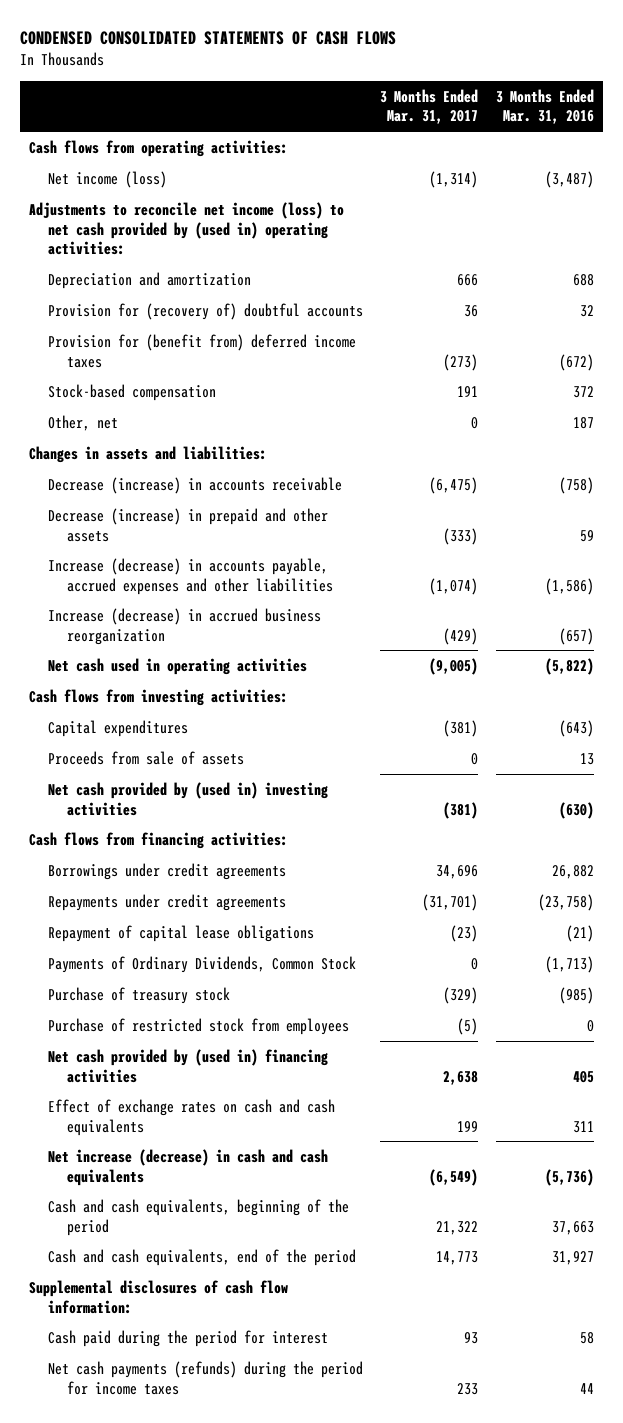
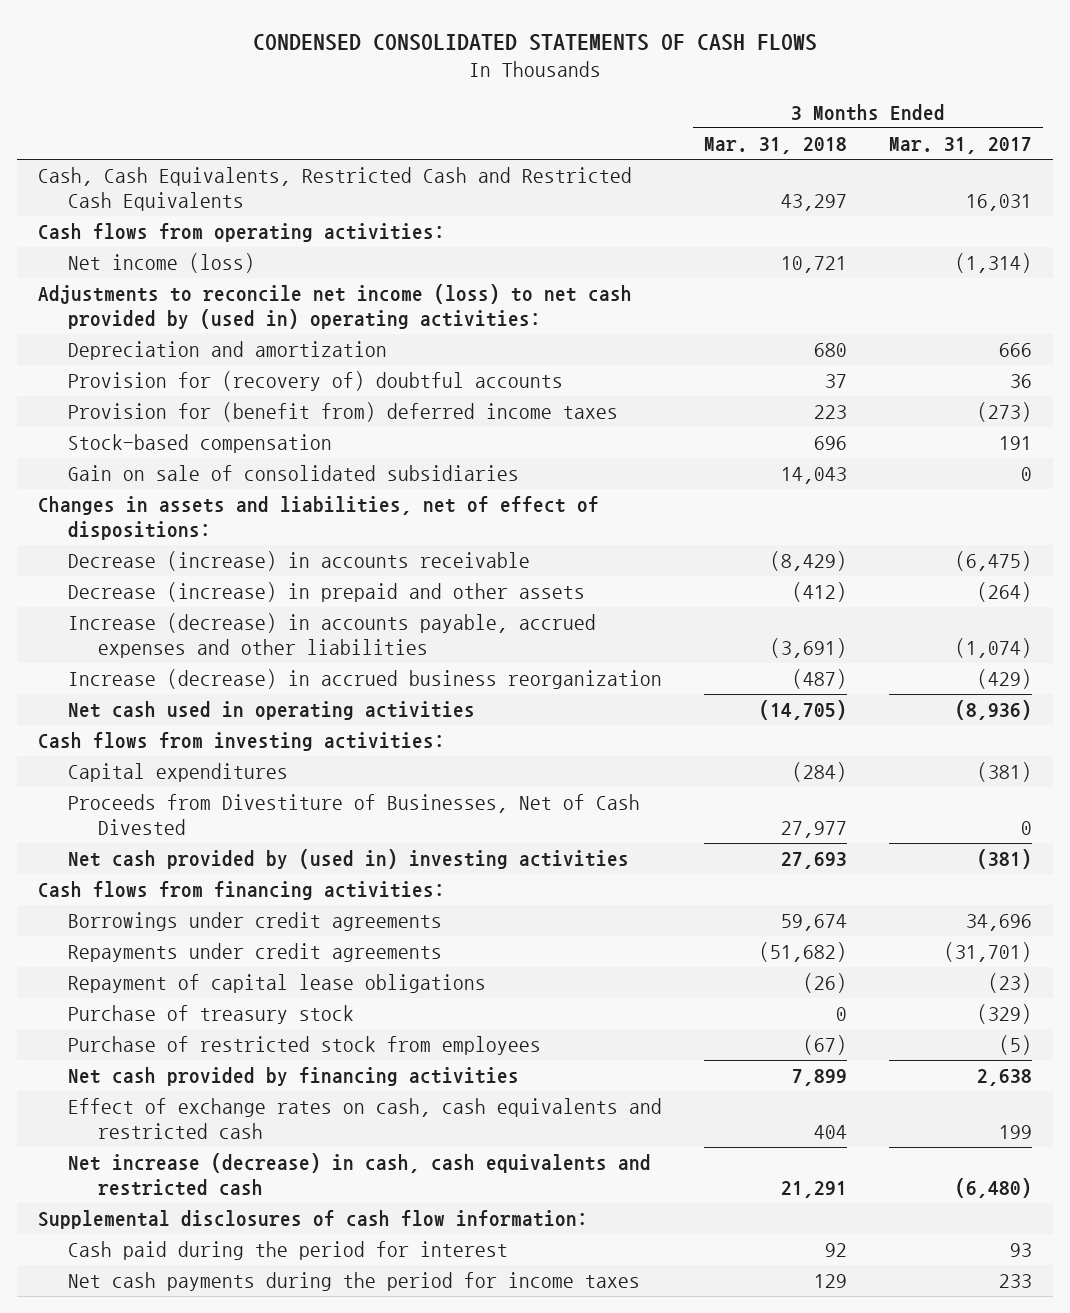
- | 3 Months Ended Mar. 31, 2017 | 3 Months Ended Mar. 31, 2016
+ | 3 Months Ended Mar. 31, 2018 | 3 Months Ended Mar. 31, 2017
+ Cash, Cash Equivalents, Restricted Cash and Restricted Cash Equivalents | 43,297 | 16,031
- Other, net | 0 | 187
- Changes in assets and liabilities:
+ Gain on sale of consolidated subsidiaries | 14,043 | 0
+ Changes in assets and liabilities, net of effect of dispositions:
- Decrease (increase) in prepaid and other assets | (333) | 59
+ Decrease (increase) in prepaid and other assets | (412) | (264)
- Net cash used in operating activities | (9,005) | (5,822)
+ Net cash used in operating activities | (14,705) | (8,936)
- Proceeds from sale of assets | 0 | 13
+ Proceeds from Divestiture of Businesses, Net of Cash Divested | 27,977 | 0
- Payments of Ordinary Dividends, Common Stock | 0 | (1,713)
- Net cash provided by (used in) financing activities | 2,638 | 405
- Effect of exchange rates on cash and cash equivalents | 199 | 311
- Net increase (decrease) in cash and cash equivalents | (6,549) | (5,736)
- Cash and cash equivalents, beginning of the period | 21,322 | 37,663
- Cash and cash equivalents, end of the period | 14,773 | 31,927
+ Net cash provided by financing activities | 7,899 | 2,638
+ Effect of exchange rates on cash, cash equivalents and restricted cash | 404 | 199
+ Net increase (decrease) in cash, cash equivalents and restricted cash | 21,291 | (6,480)
- Net cash payments (refunds) during the period for income taxes | 233 | 44
+ Net cash payments during the period for income taxes | 129 | 233

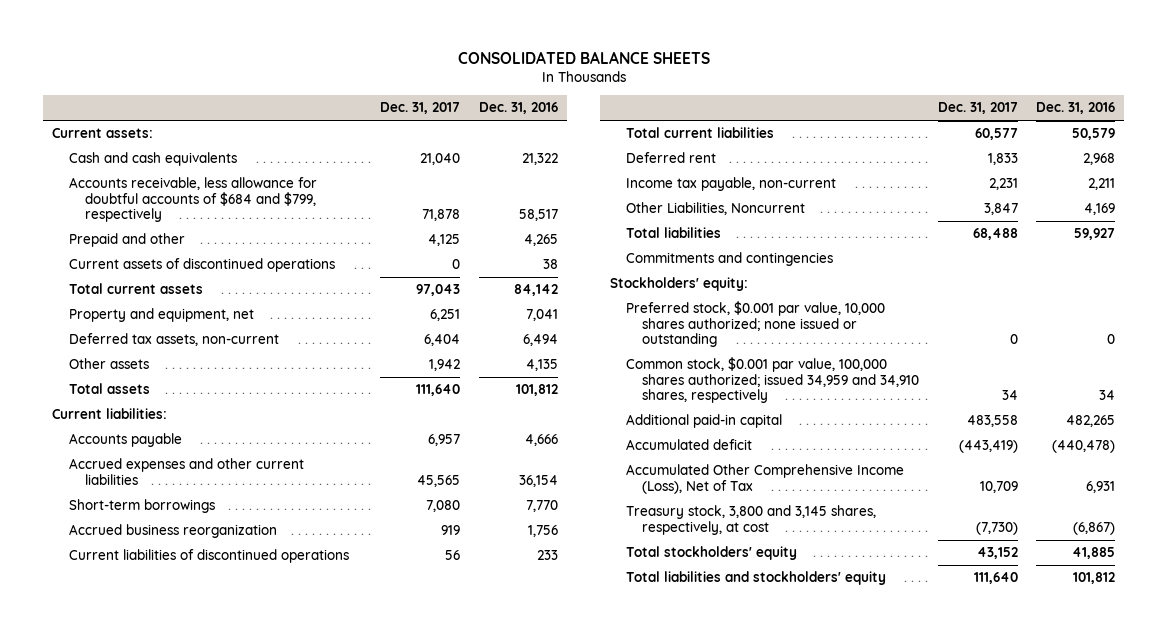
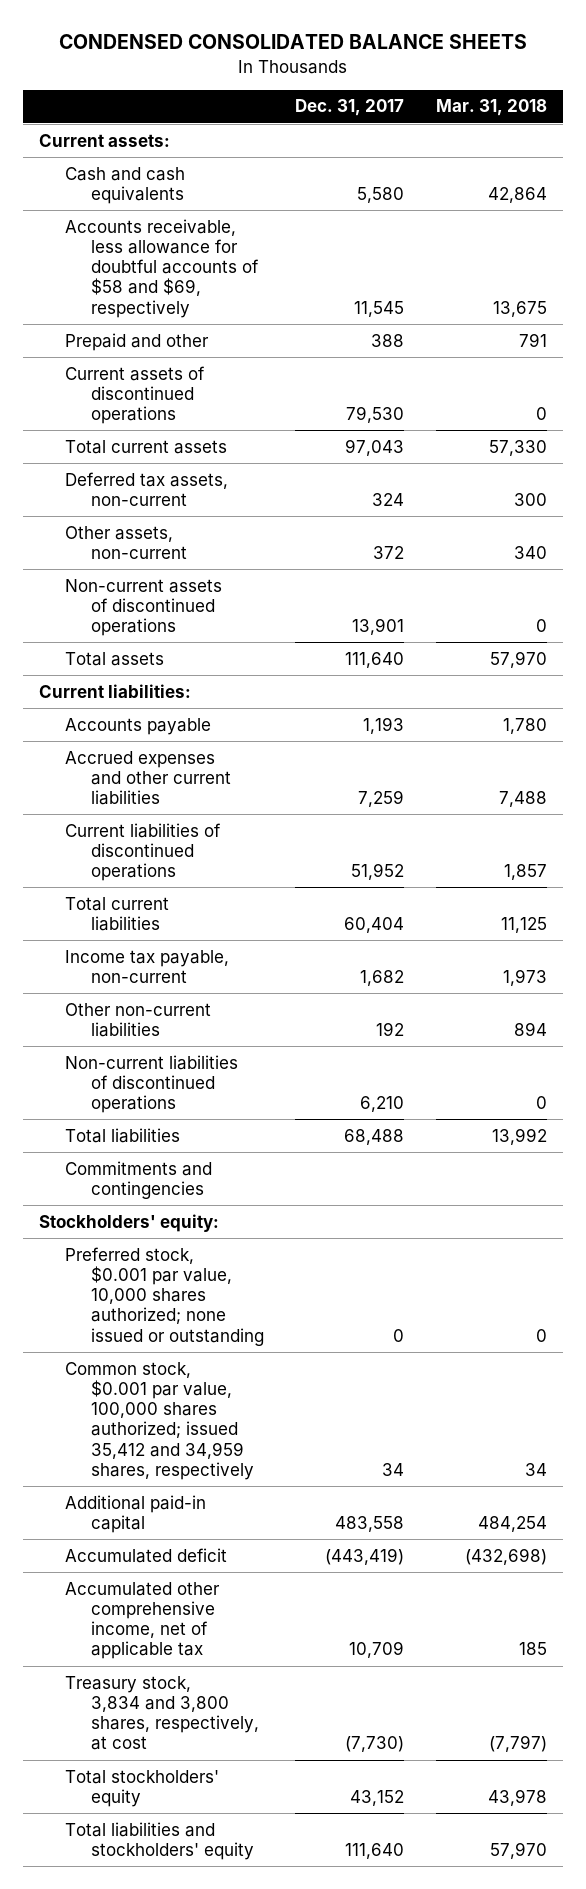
- CONSOLIDATED BALANCE SHEETS
+ CONDENSED CONSOLIDATED BALANCE SHEETS
- | Dec. 31, 2017 | Dec. 31, 2016
+ | Dec. 31, 2017 | Mar. 31, 2018
- Cash and cash equivalents | 21,040 | 21,322
- Accounts receivable, less allowance for doubtful accounts of $684 and $799, respectively | 71,878 | 58,517
- Prepaid and other | 4,125 | 4,265
- Current assets of discontinued operations | 0 | 38
+ Cash and cash equivalents | 5,580 | 42,864
+ Accounts receivable, less allowance for doubtful accounts of $58 and $69, respectively | 11,545 | 13,675
+ Prepaid and other | 388 | 791
+ Current assets of discontinued operations | 79,530 | 0
- Property and equipment, net | 6,251 | 7,041
- Deferred tax assets, non-current | 6,404 | 6,494
- Other assets | 1,942 | 4,135
+ Deferred tax assets, non-current | 324 | 300
+ Other assets, non-current | 372 | 340
+ Non-current assets of discontinued operations | 13,901 | 0
- Accounts payable | 6,957 | 4,666
- Accrued expenses and other current liabilities | 45,565 | 36,154
- Short-term borrowings | 7,080 | 7,770
- Accrued business reorganization | 919 | 1,756
- Current liabilities of discontinued operations | 56 | 233
- Total current liabilities | 60,577 | 50,579
- Deferred rent | 1,833 | 2,968
- Income tax payable, non-current | 2,231 | 2,211
- Other Liabilities, Noncurrent | 3,847 | 4,169
+ Accounts payable | 1,193 | 1,780
+ Accrued expenses and other current liabilities | 7,259 | 7,488
+ Current liabilities of discontinued operations | 51,952 | 1,857
+ Total current liabilities | 60,404 | 11,125
+ Income tax payable, non-current | 1,682 | 1,973
+ Other non-current liabilities | 192 | 894
+ Non-current liabilities of discontinued operations | 6,210 | 0
- Common stock, $0.001 par value, 100,000 shares authorized; issued 34,959 and 34,910 shares, respectively | 34 | 34
+ Common stock, $0.001 par value, 100,000 shares authorized; issued 35,412 and 34,959 shares, respectively | 34 | 34
- Accumulated Other Comprehensive Income (Loss), Net of Tax | 10,709 | 6,931
- Treasury stock, 3,800 and 3,145 shares, respectively, at cost | (7,730) | (6,867)
+ Accumulated other comprehensive income, net of applicable tax | 10,709 | 185
+ Treasury stock, 3,834 and 3,800 shares, respectively, at cost | (7,730) | (7,797)

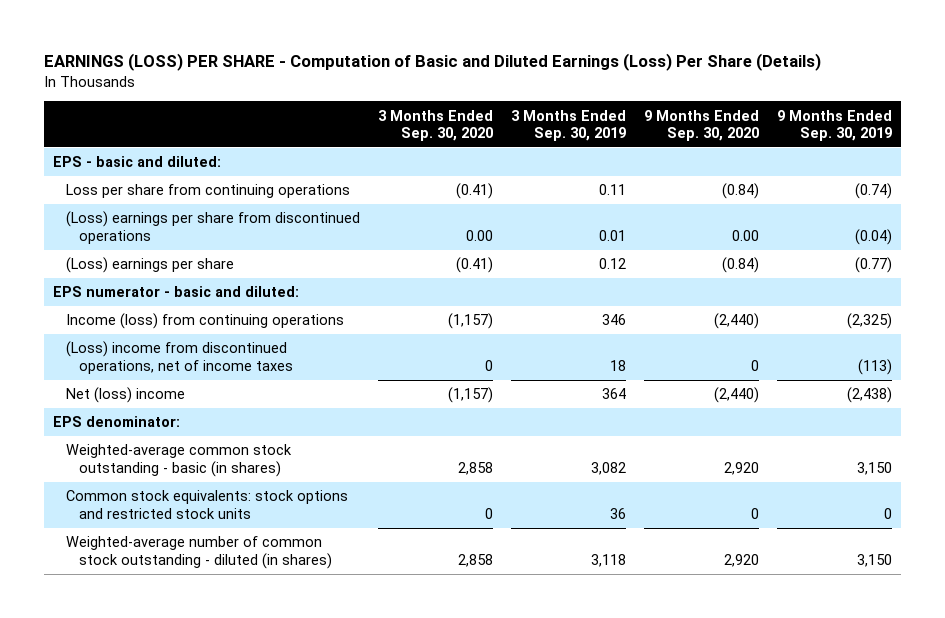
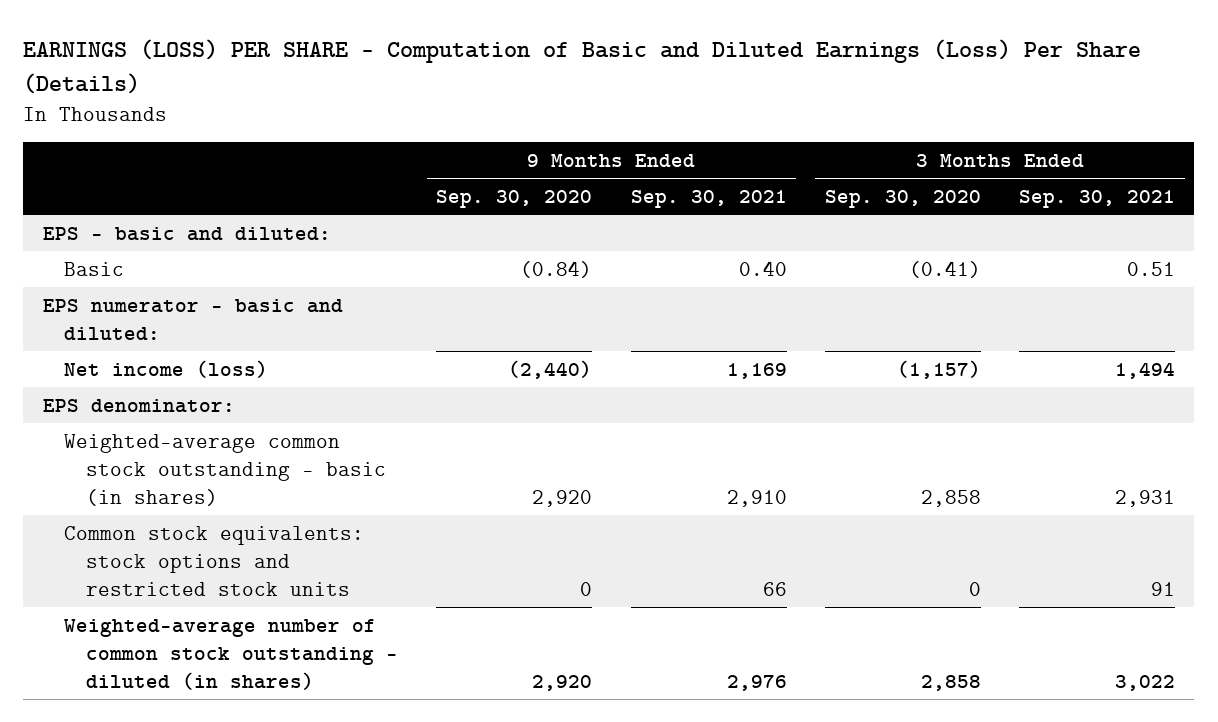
- | 3 Months Ended Sep. 30, 2020 | 3 Months Ended Sep. 30, 2019 | 9 Months Ended Sep. 30, 2020 | 9 Months Ended Sep. 30, 2019
+ | 9 Months Ended Sep. 30, 2020 | 9 Months Ended Sep. 30, 2021 | 3 Months Ended Sep. 30, 2020 | 3 Months Ended Sep. 30, 2021
- Loss per share from continuing operations | (0.41) | 0.11 | (0.84) | (0.74)
- (Loss) earnings per share from discontinued operations | 0.00 | 0.01 | 0.00 | (0.04)
- (Loss) earnings per share | (0.41) | 0.12 | (0.84) | (0.77)
+ Basic | (0.84) | 0.40 | (0.41) | 0.51
- Income (loss) from continuing operations | (1,157) | 346 | (2,440) | (2,325)
- (Loss) income from discontinued operations, net of income taxes | 0 | 18 | 0 | (113)
- Net (loss) income | (1,157) | 364 | (2,440) | (2,438)
+ Net income (loss) | (2,440) | 1,169 | (1,157) | 1,494

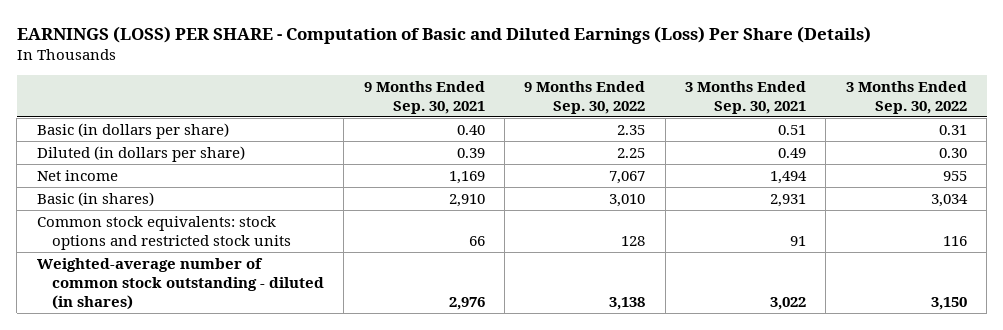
- | 9 Months Ended Sep. 30, 2020 | 9 Months Ended Sep. 30, 2021 | 3 Months Ended Sep. 30, 2020 | 3 Months Ended Sep. 30, 2021
+ | 9 Months Ended Sep. 30, 2021 | 9 Months Ended Sep. 30, 2022 | 3 Months Ended Sep. 30, 2021 | 3 Months Ended Sep. 30, 2022
- EPS - basic and diluted:
- Basic | (0.84) | 0.40 | (0.41) | 0.51
- EPS numerator - basic and diluted:
- Net income (loss) | (2,440) | 1,169 | (1,157) | 1,494
- EPS denominator:
- Weighted-average common stock outstanding - basic (in shares) | 2,920 | 2,910 | 2,858 | 2,931
+ Basic (in dollars per share) | 0.40 | 2.35 | 0.51 | 0.31
+ Diluted (in dollars per share) | 0.39 | 2.25 | 0.49 | 0.30
+ Net income | 1,169 | 7,067 | 1,494 | 955
+ Basic (in shares) | 2,910 | 3,010 | 2,931 | 3,034

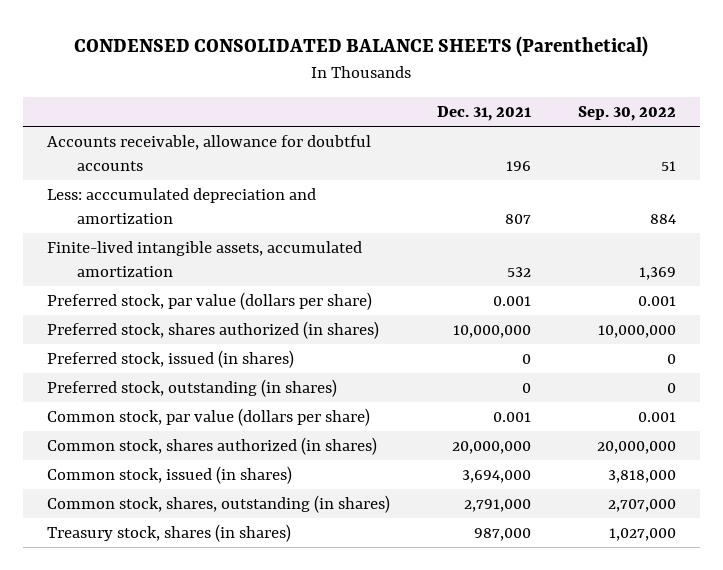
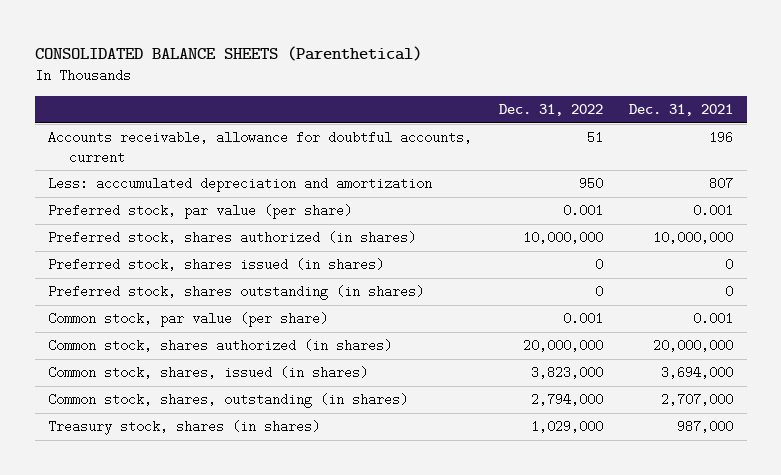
- CONDENSED CONSOLIDATED BALANCE SHEETS (Parenthetical)
+ CONSOLIDATED BALANCE SHEETS (Parenthetical)
- | Dec. 31, 2021 | Sep. 30, 2022
+ | Dec. 31, 2022 | Dec. 31, 2021
- Accounts receivable, allowance for doubtful accounts | 196 | 51
+ Accounts receivable, allowance for doubtful accounts, current | 51 | 196
- Finite-lived intangible assets, accumulated amortization | 532 | 1,369
- Preferred stock, par value (dollars per share) | 0.001 | 0.001
+ Preferred stock, par value (per share) | 0.001 | 0.001
- Preferred stock, issued (in shares) | 0 | 0
- Preferred stock, outstanding (in shares) | 0 | 0
- Common stock, par value (dollars per share) | 0.001 | 0.001
+ Preferred stock, shares issued (in shares) | 0 | 0
+ Preferred stock, shares outstanding (in shares) | 0 | 0
+ Common stock, par value (per share) | 0.001 | 0.001
- Common stock, issued (in shares) | 3,694,000 | 3,818,000
- Common stock, shares, outstanding (in shares) | 2,791,000 | 2,707,000
+ Common stock, shares, issued (in shares) | 3,823,000 | 3,694,000
+ Common stock, shares, outstanding (in shares) | 2,794,000 | 2,707,000

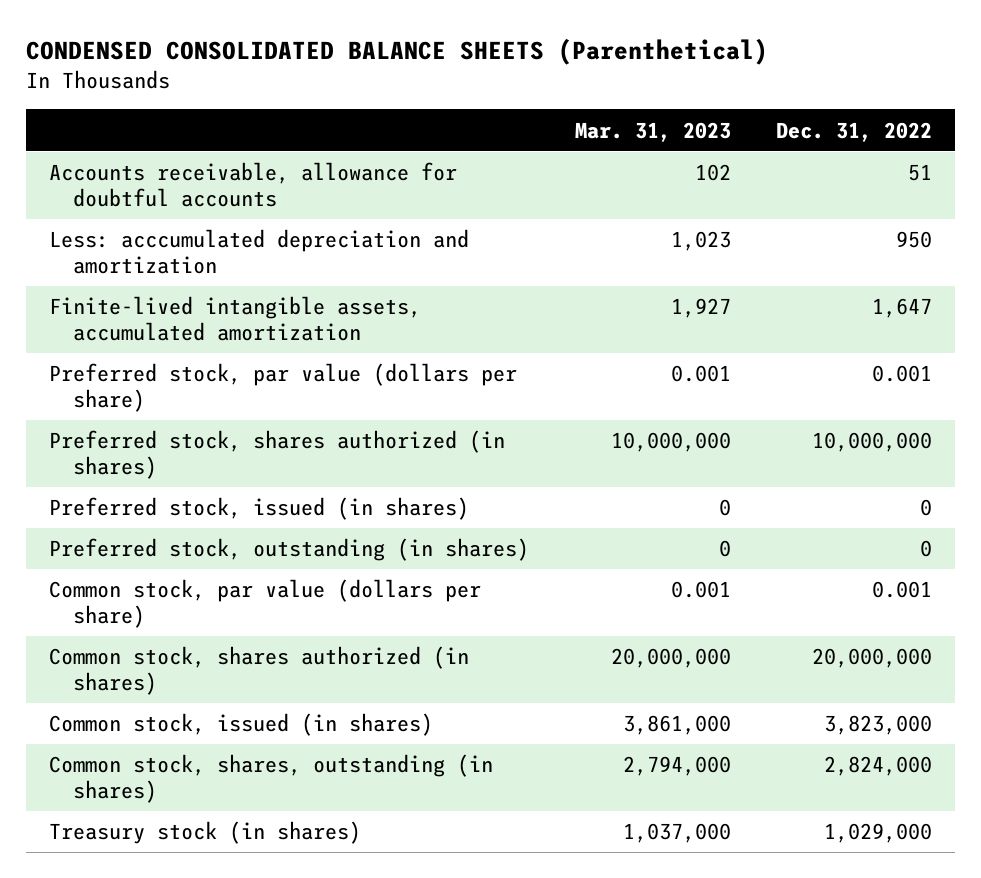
- CONSOLIDATED BALANCE SHEETS (Parenthetical)
+ CONDENSED CONSOLIDATED BALANCE SHEETS (Parenthetical)
- | Dec. 31, 2022 | Dec. 31, 2021
+ | Mar. 31, 2023 | Dec. 31, 2022
- Accounts receivable, allowance for doubtful accounts, current | 51 | 196
+ Accounts receivable, allowance for doubtful accounts | 102 | 51
- Preferred stock, par value (per share) | 0.001 | 0.001
+ Finite-lived intangible assets, accumulated amortization | 1,927 | 1,647
+ Preferred stock, par value (dollars per share) | 0.001 | 0.001
- Preferred stock, shares issued (in shares) | 0 | 0
- Preferred stock, shares outstanding (in shares) | 0 | 0
- Common stock, par value (per share) | 0.001 | 0.001
+ Preferred stock, issued (in shares) | 0 | 0
+ Preferred stock, outstanding (in shares) | 0 | 0
+ Common stock, par value (dollars per share) | 0.001 | 0.001
- Common stock, shares, issued (in shares) | 3,823,000 | 3,694,000
- Common stock, shares, outstanding (in shares) | 2,794,000 | 2,707,000
- Treasury stock, shares (in shares) | 1,029,000 | 987,000
+ Common stock, issued (in shares) | 3,861,000 | 3,823,000
+ Common stock, shares, outstanding (in shares) | 2,794,000 | 2,824,000
+ Treasury stock (in shares) | 1,037,000 | 1,029,000

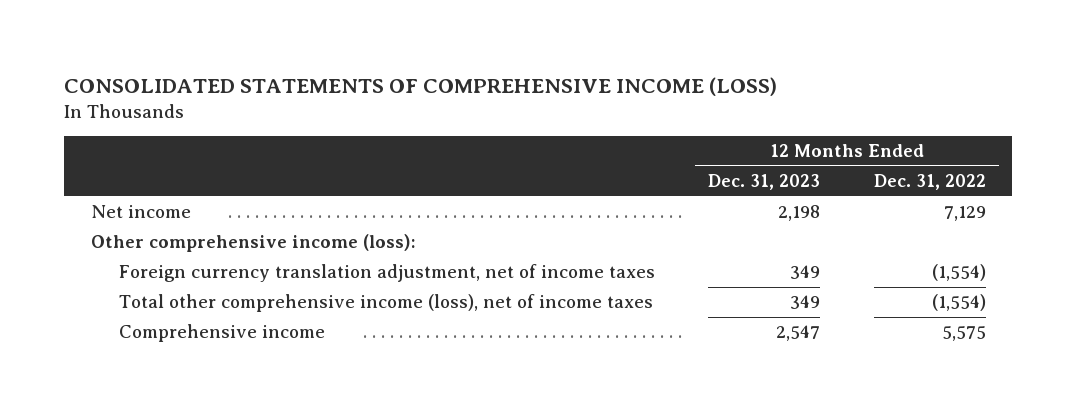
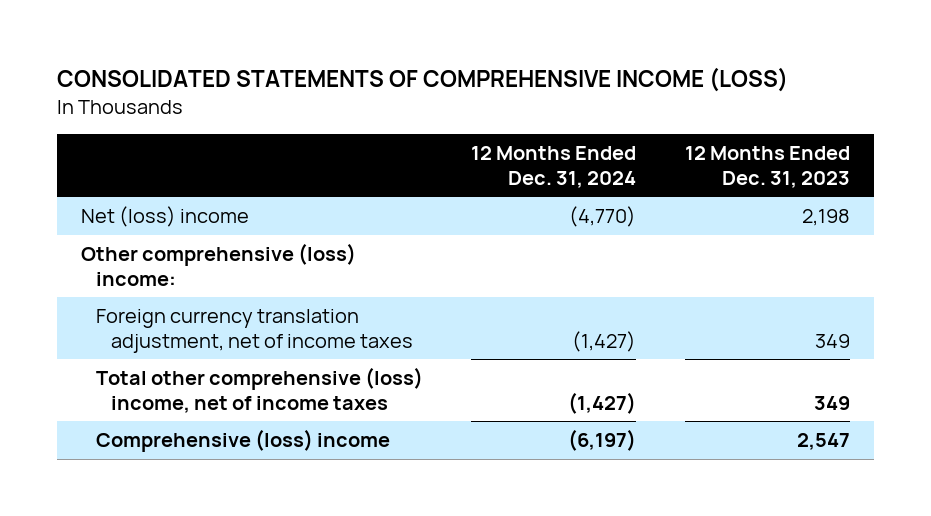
- | 12 Months Ended Dec. 31, 2023 | 12 Months Ended Dec. 31, 2022
+ | 12 Months Ended Dec. 31, 2024 | 12 Months Ended Dec. 31, 2023
- Net income | 2,198 | 7,129
- Other comprehensive income (loss):
+ Net (loss) income | (4,770) | 2,198
+ Other comprehensive (loss) income:
- Total other comprehensive income (loss), net of income taxes | 349 | (1,554)
- Comprehensive income | 2,547 | 5,575
+ Total other comprehensive (loss) income, net of income taxes | (1,427) | 349
+ Comprehensive (loss) income | (6,197) | 2,547

